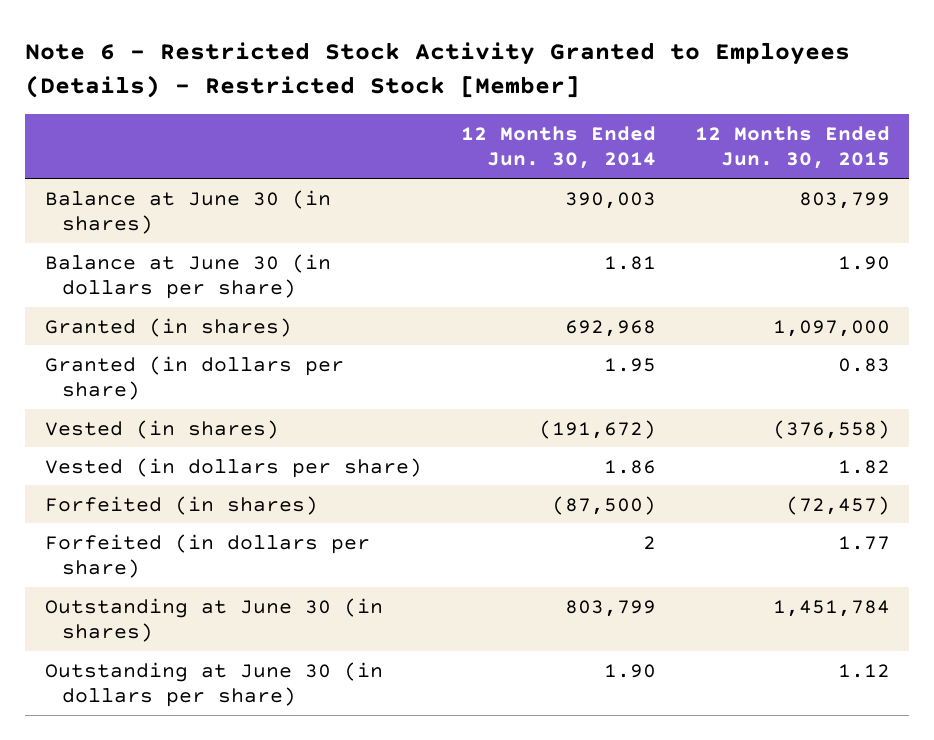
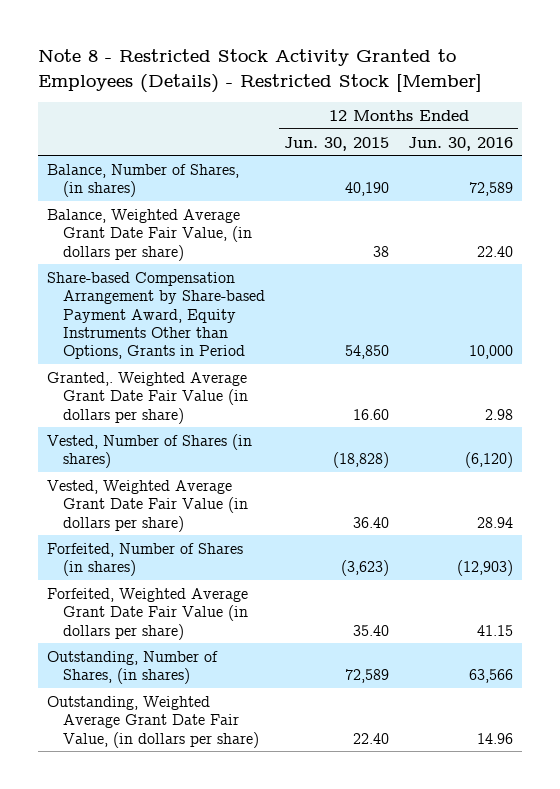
- Note 6 - Restricted Stock Activity Granted to Employees (Details) - Restricted Stock [Member]
+ Note 8 - Restricted Stock Activity Granted to Employees (Details) - Restricted Stock [Member]
- | 12 Months Ended Jun. 30, 2014 | 12 Months Ended Jun. 30, 2015
+ | 12 Months Ended Jun. 30, 2015 | 12 Months Ended Jun. 30, 2016
- Balance at June 30 (in shares) | 390,003 | 803,799
- Balance at June 30 (in dollars per share) | 1.81 | 1.90
- Granted (in shares) | 692,968 | 1,097,000
- Granted (in dollars per share) | 1.95 | 0.83
- Vested (in shares) | (191,672) | (376,558)
- Vested (in dollars per share) | 1.86 | 1.82
- Forfeited (in shares) | (87,500) | (72,457)
- Forfeited (in dollars per share) | 2 | 1.77
- Outstanding at June 30 (in shares) | 803,799 | 1,451,784
- Outstanding at June 30 (in dollars per share) | 1.90 | 1.12
+ Balance, Number of Shares, (in shares) | 40,190 | 72,589
+ Balance, Weighted Average Grant Date Fair Value, (in dollars per share) | 38 | 22.40
+ Share-based Compensation Arrangement by Share-based Payment Award, Equity Instruments Other than Options, Grants in Period | 54,850 | 10,000
+ Granted,. Weighted Average Grant Date Fair Value (in dollars per share) | 16.60 | 2.98
+ Vested, Number of Shares (in shares) | (18,828) | (6,120)
+ Vested, Weighted Average Grant Date Fair Value (in dollars per share) | 36.40 | 28.94
+ Forfeited, Number of Shares (in shares) | (3,623) | (12,903)
+ Forfeited, Weighted Average Grant Date Fair Value (in dollars per share) | 35.40 | 41.15
+ Outstanding, Number of Shares, (in shares) | 72,589 | 63,566
+ Outstanding, Weighted Average Grant Date Fair Value, (in dollars per share) | 22.40 | 14.96

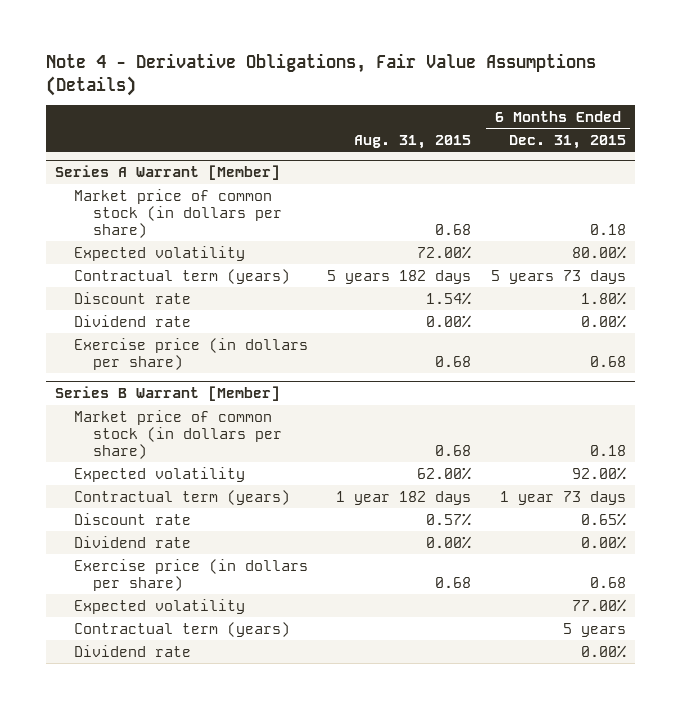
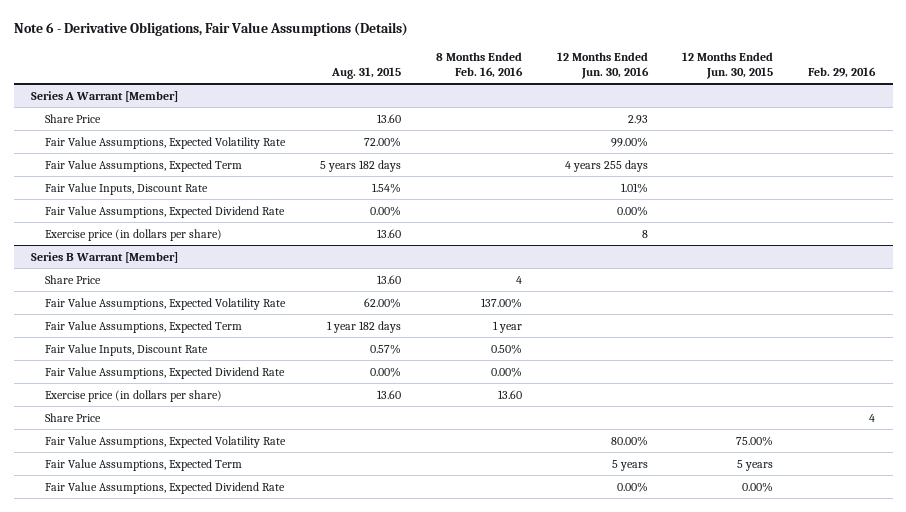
- Note 4 - Derivative Obligations, Fair Value Assumptions (Details)
+ Note 6 - Derivative Obligations, Fair Value Assumptions (Details)
- | Aug. 31, 2015 | 6 Months Ended Dec. 31, 2015
+ | Aug. 31, 2015 | 8 Months Ended Feb. 16, 2016 | 12 Months Ended Jun. 30, 2016 | 12 Months Ended Jun. 30, 2015 | Feb. 29, 2016
@ Series A Warrant [Member]
- Market price of common stock (in dollars per share) | 0.68 | 0.18
- Expected volatility | 72.00% | 80.00%
- Contractual term (years) | 5 years 182 days | 5 years 73 days
- Discount rate | 1.54% | 1.80%
- Dividend rate | 0.00% | 0.00%
- Exercise price (in dollars per share) | 0.68 | 0.68
+ Share Price | 13.60 | | 2.93 | |
+ Fair Value Assumptions, Expected Volatility Rate | 72.00% | | 99.00% | |
+ Fair Value Assumptions, Expected Term | 5 years 182 days | | 4 years 255 days | |
+ Fair Value Inputs, Discount Rate | 1.54% | | 1.01% | |
+ Fair Value Assumptions, Expected Dividend Rate | 0.00% | | 0.00% | |
+ Exercise price (in dollars per share) | 13.60 | | 8 | |
@ Series B Warrant [Member]
- Market price of common stock (in dollars per share) | 0.68 | 0.18
- Expected volatility | 62.00% | 92.00%
- Contractual term (years) | 1 year 182 days | 1 year 73 days
- Discount rate | 0.57% | 0.65%
- Dividend rate | 0.00% | 0.00%
- Exercise price (in dollars per share) | 0.68 | 0.68
- Expected volatility | | 77.00%
- Contractual term (years) | | 5 years
- Dividend rate | | 0.00%
+ Share Price | 13.60 | 4 | | |
+ Fair Value Assumptions, Expected Volatility Rate | 62.00% | 137.00% | | |
+ Fair Value Assumptions, Expected Term | 1 year 182 days | 1 year | | |
+ Fair Value Inputs, Discount Rate | 0.57% | 0.50% | | |
+ Fair Value Assumptions, Expected Dividend Rate | 0.00% | 0.00% | | |
+ Exercise price (in dollars per share) | 13.60 | 13.60 | | |
+ Share Price | | | | | 4
+ Fair Value Assumptions, Expected Volatility Rate | | | 80.00% | 75.00% |
+ Fair Value Assumptions, Expected Term | | | 5 years | 5 years |
+ Fair Value Assumptions, Expected Dividend Rate | | | 0.00% | 0.00% |

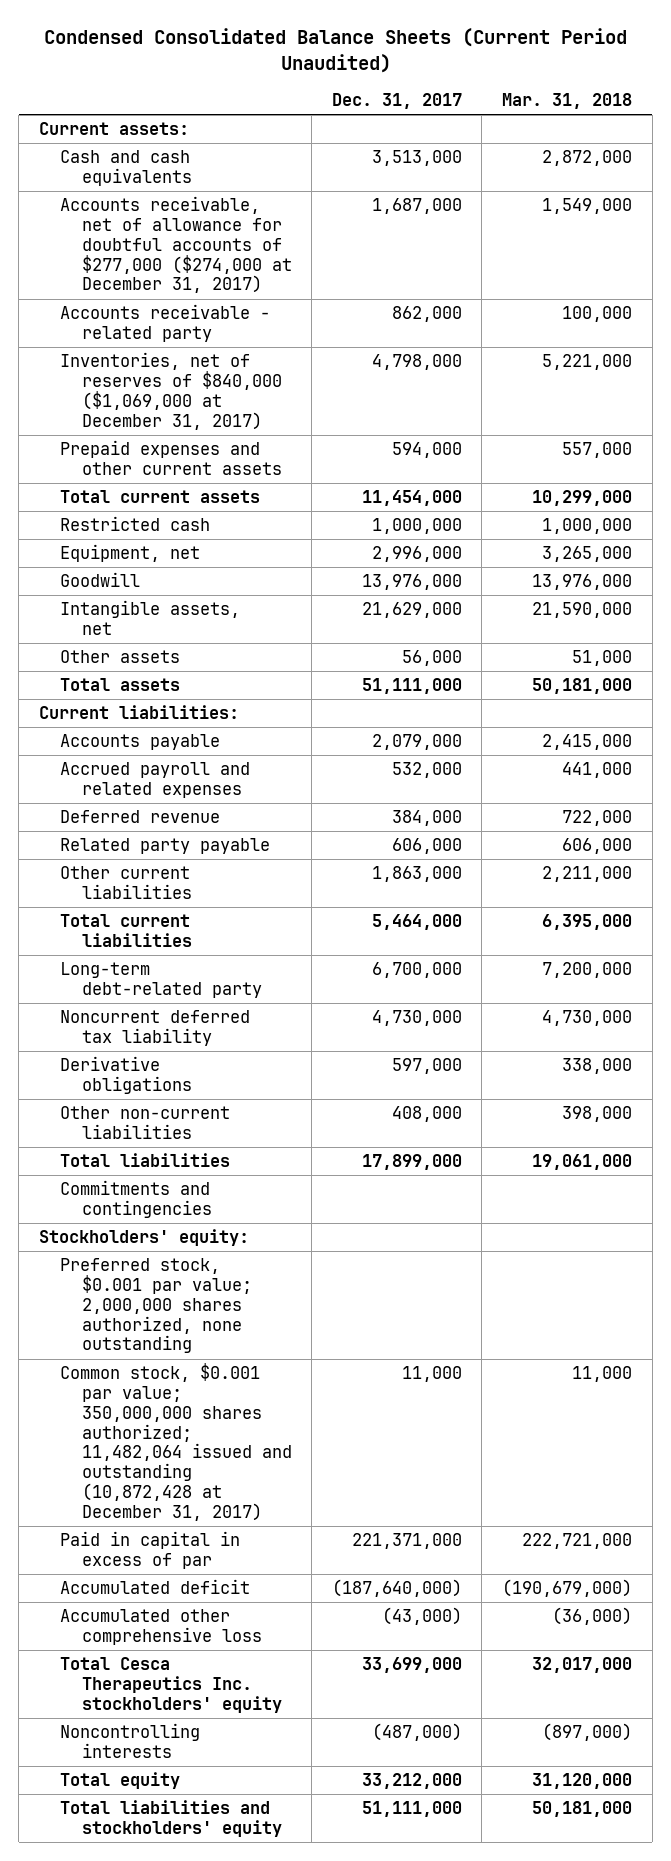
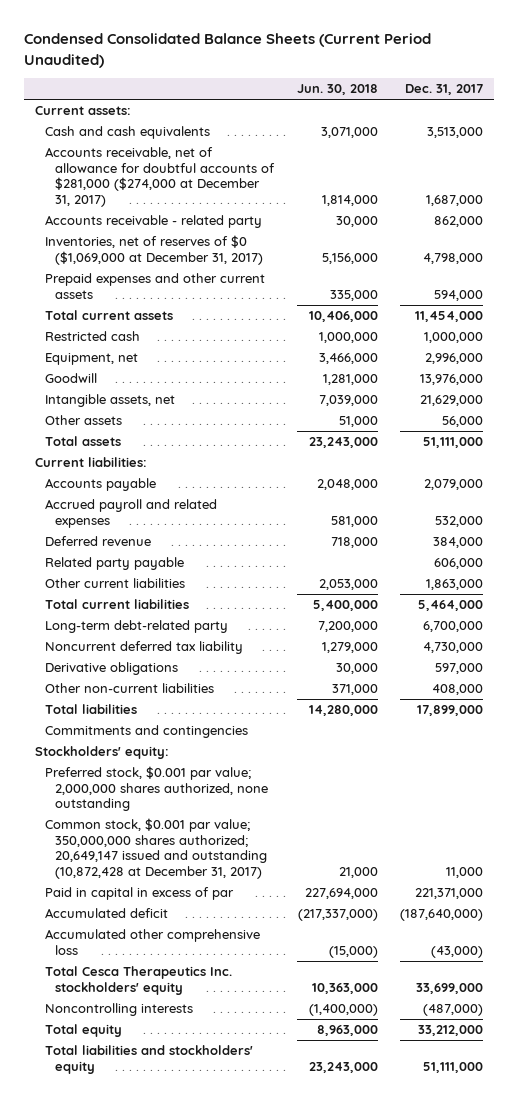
- | Dec. 31, 2017 | Mar. 31, 2018
+ | Jun. 30, 2018 | Dec. 31, 2017
- Accounts receivable, net of allowance for doubtful accounts of $277,000 ($274,000 at December 31, 2017) | 1,687,000 | 1,549,000
+ Accounts receivable, net of allowance for doubtful accounts of $281,000 ($274,000 at December 31, 2017) | 1,814,000 | 1,687,000
- Inventories, net of reserves of $840,000 ($1,069,000 at December 31, 2017) | 4,798,000 | 5,221,000
+ Inventories, net of reserves of $0 ($1,069,000 at December 31, 2017) | 5,156,000 | 4,798,000
- Common stock, $0.001 par value; 350,000,000 shares authorized; 11,482,064 issued and outstanding (10,872,428 at December 31, 2017) | 11,000 | 11,000
+ Common stock, $0.001 par value; 350,000,000 shares authorized; 20,649,147 issued and outstanding (10,872,428 at December 31, 2017) | 21,000 | 11,000

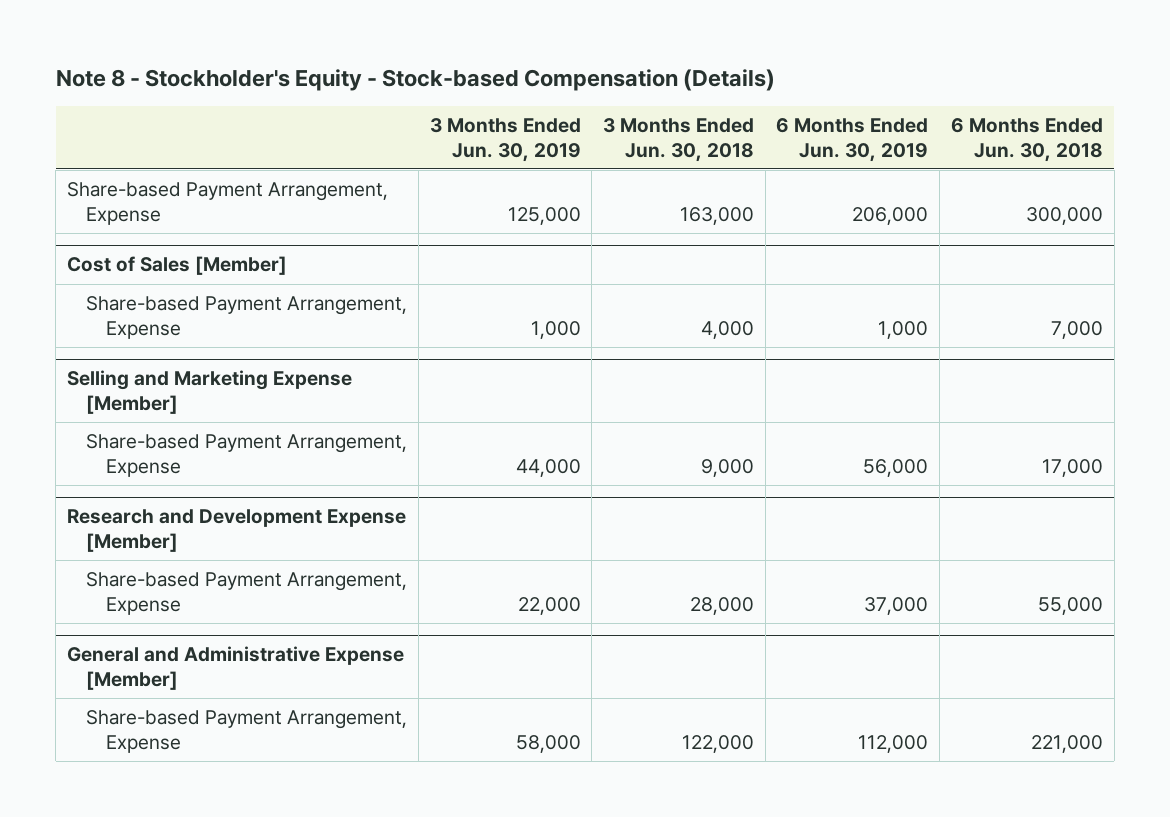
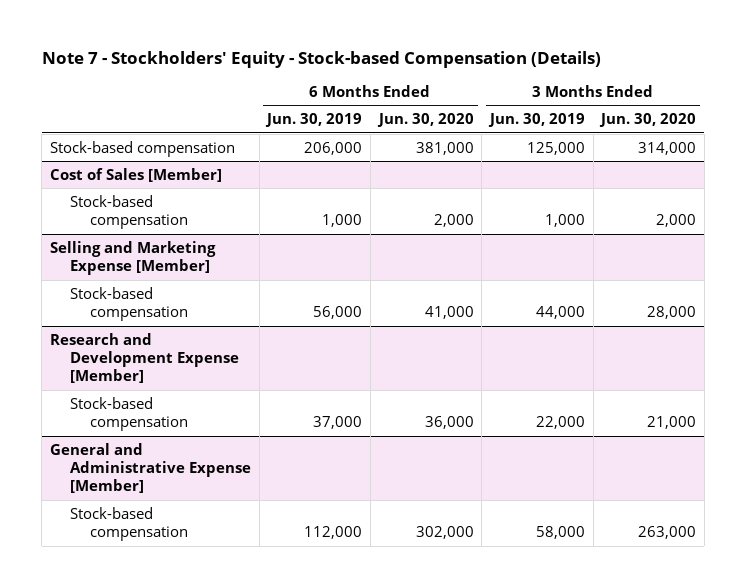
- Note 8 - Stockholder's Equity - Stock-based Compensation (Details)
+ Note 7 - Stockholders' Equity - Stock-based Compensation (Details)
- | 3 Months Ended Jun. 30, 2019 | 3 Months Ended Jun. 30, 2018 | 6 Months Ended Jun. 30, 2019 | 6 Months Ended Jun. 30, 2018
+ | 6 Months Ended Jun. 30, 2019 | 6 Months Ended Jun. 30, 2020 | 3 Months Ended Jun. 30, 2019 | 3 Months Ended Jun. 30, 2020
- Share-based Payment Arrangement, Expense | 125,000 | 163,000 | 206,000 | 300,000
+ Stock-based compensation | 206,000 | 381,000 | 125,000 | 314,000
@ Cost of Sales [Member]
- Share-based Payment Arrangement, Expense | 1,000 | 4,000 | 1,000 | 7,000
+ Stock-based compensation | 1,000 | 2,000 | 1,000 | 2,000
@ Selling and Marketing Expense [Member]
- Share-based Payment Arrangement, Expense | 44,000 | 9,000 | 56,000 | 17,000
+ Stock-based compensation | 56,000 | 41,000 | 44,000 | 28,000
@ Research and Development Expense [Member]
- Share-based Payment Arrangement, Expense | 22,000 | 28,000 | 37,000 | 55,000
+ Stock-based compensation | 37,000 | 36,000 | 22,000 | 21,000
@ General and Administrative Expense [Member]
- Share-based Payment Arrangement, Expense | 58,000 | 122,000 | 112,000 | 221,000
+ Stock-based compensation | 112,000 | 302,000 | 58,000 | 263,000

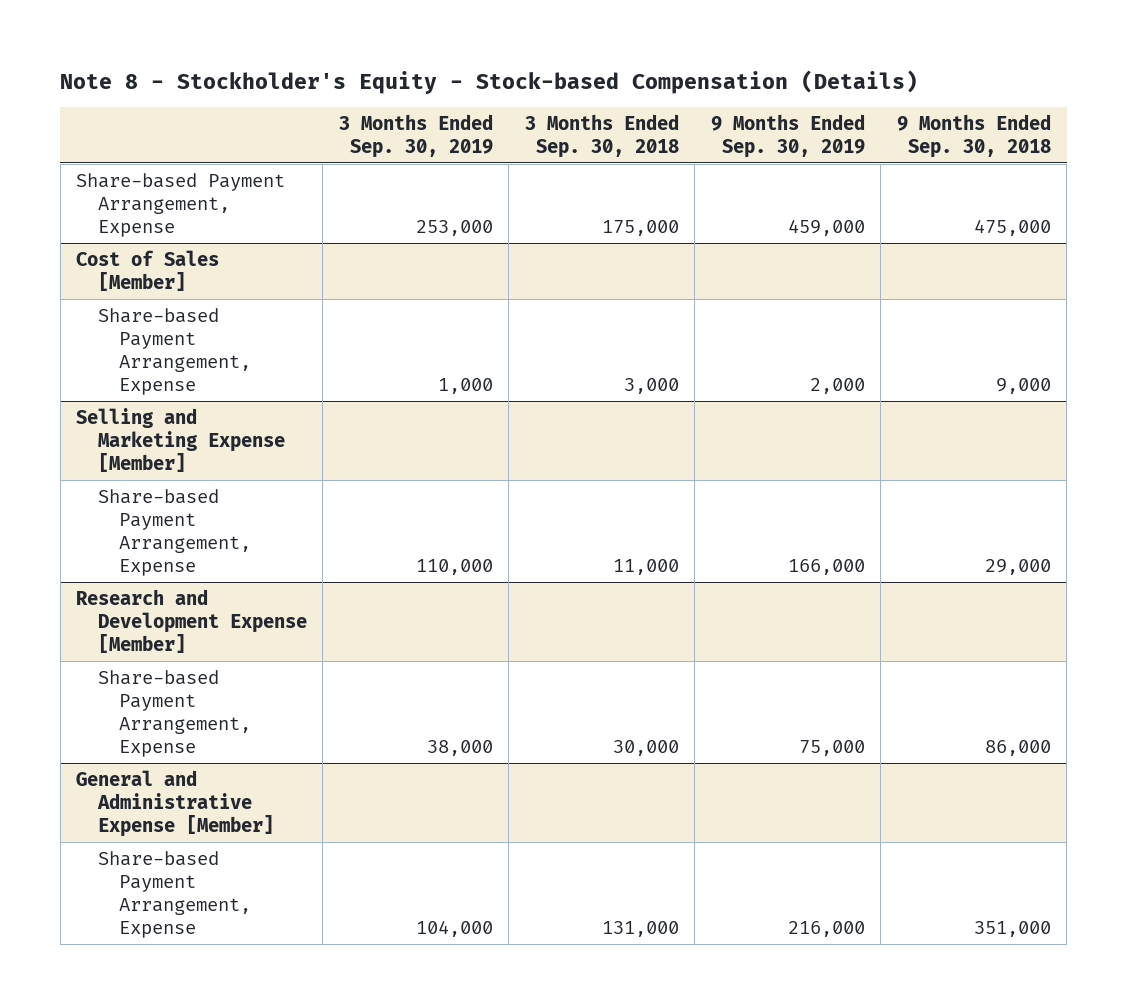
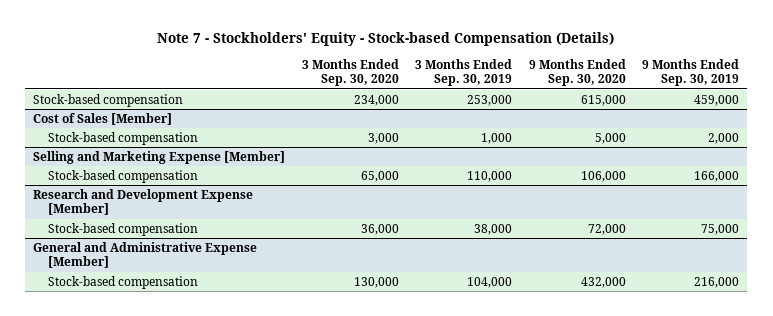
- Note 8 - Stockholder's Equity - Stock-based Compensation (Details)
+ Note 7 - Stockholders' Equity - Stock-based Compensation (Details)
- | 3 Months Ended Sep. 30, 2019 | 3 Months Ended Sep. 30, 2018 | 9 Months Ended Sep. 30, 2019 | 9 Months Ended Sep. 30, 2018
+ | 3 Months Ended Sep. 30, 2020 | 3 Months Ended Sep. 30, 2019 | 9 Months Ended Sep. 30, 2020 | 9 Months Ended Sep. 30, 2019
- Share-based Payment Arrangement, Expense | 253,000 | 175,000 | 459,000 | 475,000
+ Stock-based compensation | 234,000 | 253,000 | 615,000 | 459,000
@ Cost of Sales [Member]
- Share-based Payment Arrangement, Expense | 1,000 | 3,000 | 2,000 | 9,000
+ Stock-based compensation | 3,000 | 1,000 | 5,000 | 2,000
@ Selling and Marketing Expense [Member]
- Share-based Payment Arrangement, Expense | 110,000 | 11,000 | 166,000 | 29,000
+ Stock-based compensation | 65,000 | 110,000 | 106,000 | 166,000
@ Research and Development Expense [Member]
- Share-based Payment Arrangement, Expense | 38,000 | 30,000 | 75,000 | 86,000
+ Stock-based compensation | 36,000 | 38,000 | 72,000 | 75,000
@ General and Administrative Expense [Member]
- Share-based Payment Arrangement, Expense | 104,000 | 131,000 | 216,000 | 351,000
+ Stock-based compensation | 130,000 | 104,000 | 432,000 | 216,000

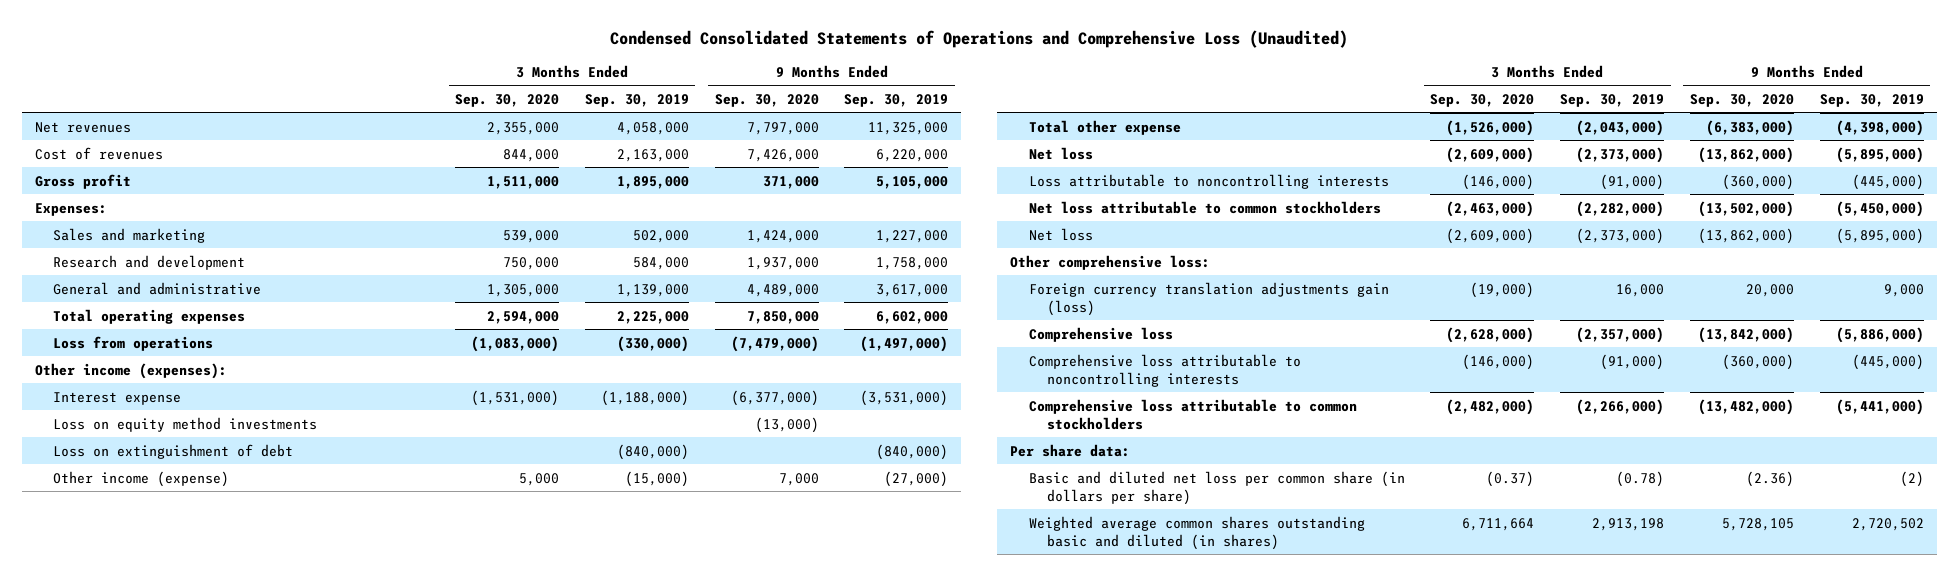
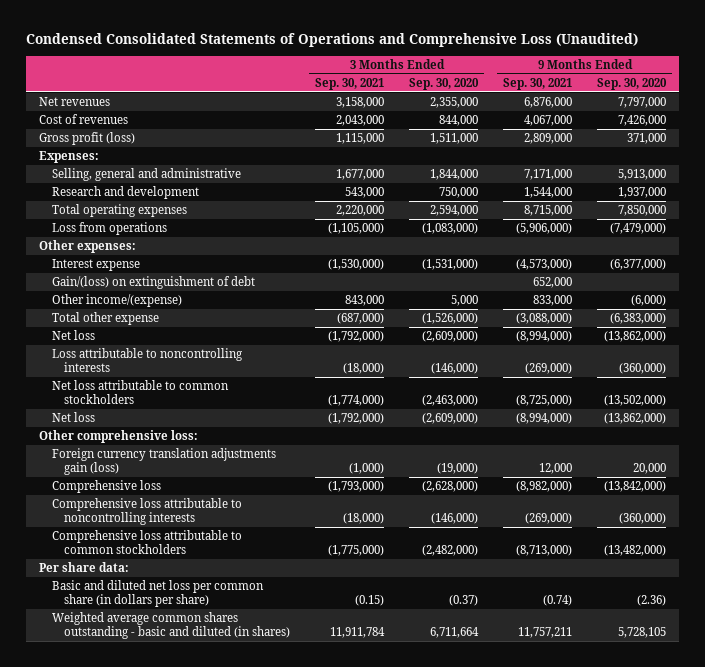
- | 3 Months Ended Sep. 30, 2020 | 3 Months Ended Sep. 30, 2019 | 9 Months Ended Sep. 30, 2020 | 9 Months Ended Sep. 30, 2019
+ | 3 Months Ended Sep. 30, 2021 | 3 Months Ended Sep. 30, 2020 | 9 Months Ended Sep. 30, 2021 | 9 Months Ended Sep. 30, 2020
- Gross profit | 1,511,000 | 1,895,000 | 371,000 | 5,105,000
+ Gross profit (loss) | 1,115,000 | 1,511,000 | 2,809,000 | 371,000
- Sales and marketing | 539,000 | 502,000 | 1,424,000 | 1,227,000
+ Selling, general and administrative | 1,677,000 | 1,844,000 | 7,171,000 | 5,913,000
- General and administrative | 1,305,000 | 1,139,000 | 4,489,000 | 3,617,000
- Other income (expenses):
+ Other expenses:
- Loss on equity method investments | | | (13,000) |
- Loss on extinguishment of debt | | (840,000) | | (840,000)
- Other income (expense) | 5,000 | (15,000) | 7,000 | (27,000)
+ Gain/(loss) on extinguishment of debt | | | 652,000 |
+ Other income/(expense) | 843,000 | 5,000 | 833,000 | (6,000)
- Weighted average common shares outstanding basic and diluted (in shares) | 6,711,664 | 2,913,198 | 5,728,105 | 2,720,502
+ Weighted average common shares outstanding - basic and diluted (in shares) | 11,911,784 | 6,711,664 | 11,757,211 | 5,728,105

